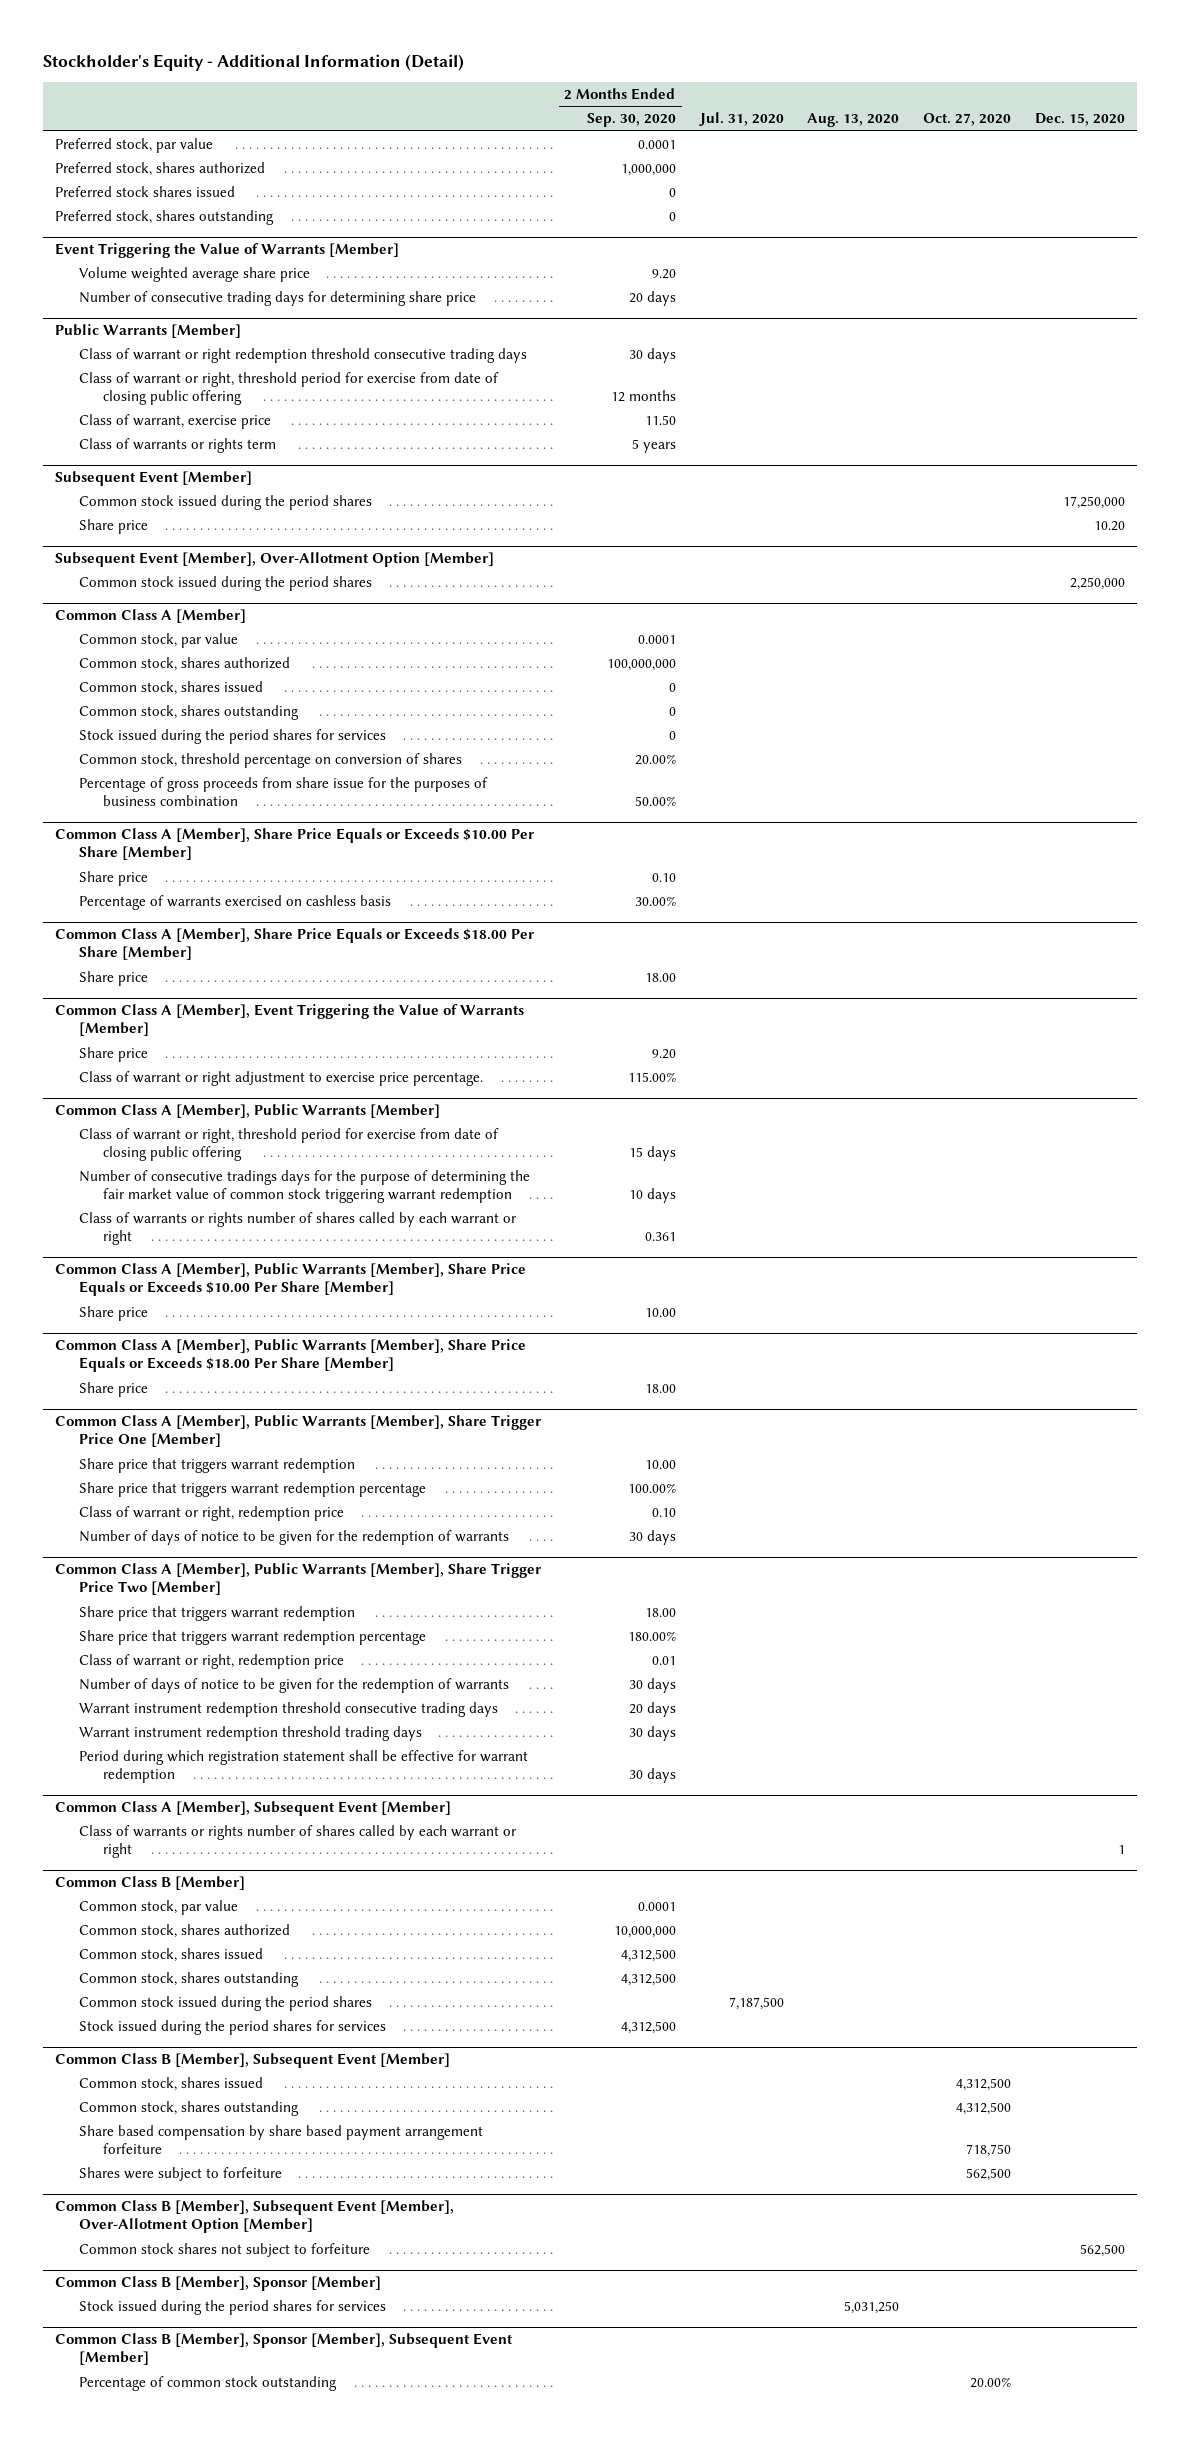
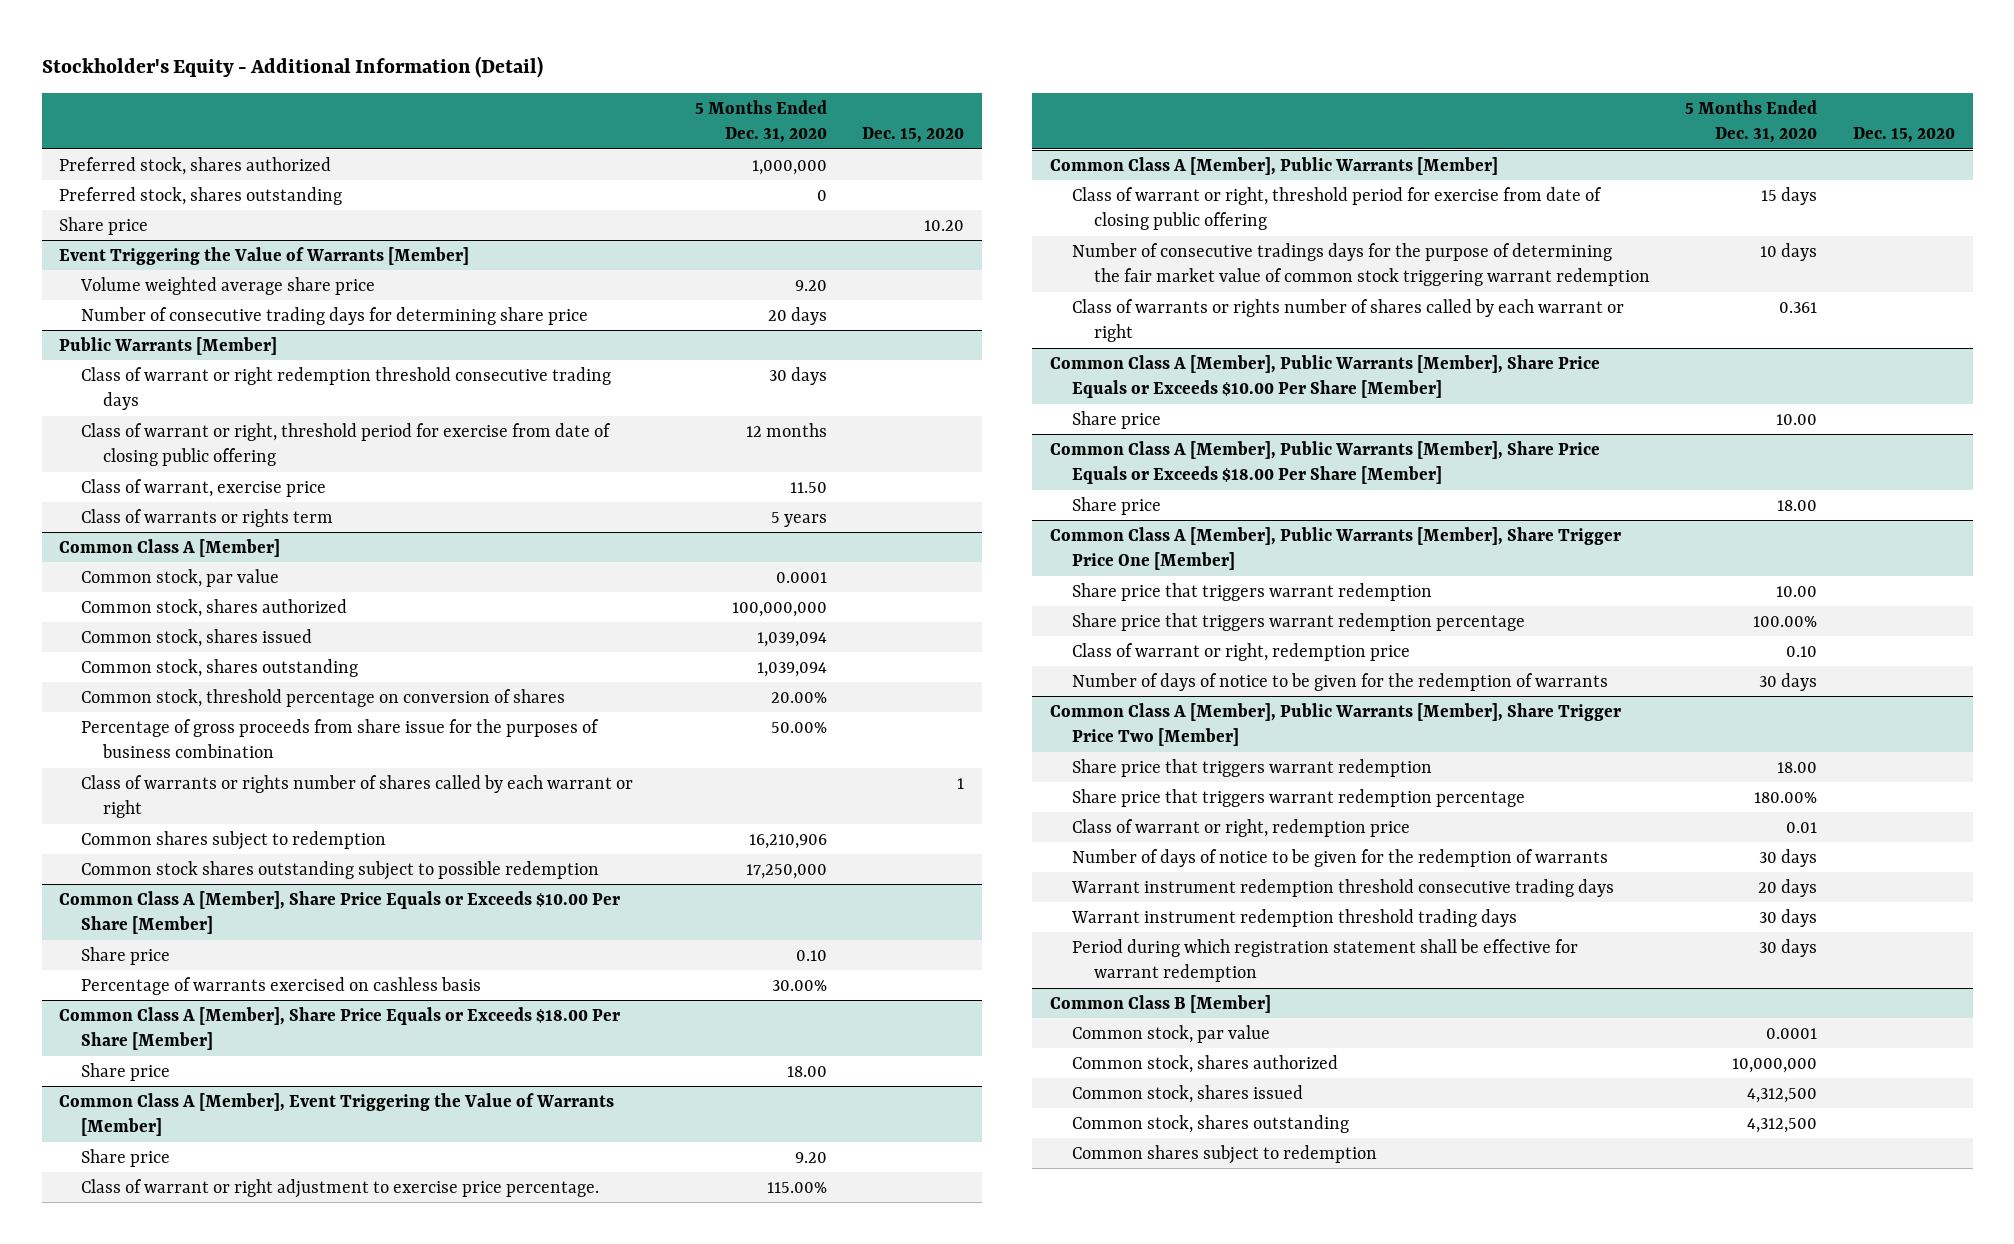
- | 2 Months Ended Sep. 30, 2020 | Jul. 31, 2020 | Aug. 13, 2020 | Oct. 27, 2020 | Dec. 15, 2020
+ | 5 Months Ended Dec. 31, 2020 | Dec. 15, 2020
- Preferred stock, par value | 0.0001 | | | |
- Preferred stock shares issued | 0 | | | |
+ Share price | | 10.20
- Subsequent Event [Member]
- Common stock issued during the period shares | | | | | 17,250,000
- Share price | | | | | 10.20
- Subsequent Event [Member], Over-Allotment Option [Member]
- Common stock issued during the period shares | | | | | 2,250,000
@ Common Class A [Member]
- Stock issued during the period shares for services | 0 | | | |
+ Class of warrants or rights number of shares called by each warrant or right | | 1
+ Common shares subject to redemption | 16,210,906 |
+ Common stock shares outstanding subject to possible redemption | 17,250,000 |
- Common Class A [Member], Subsequent Event [Member]
- Class of warrants or rights number of shares called by each warrant or right | | | | | 1
@ Common Class B [Member]
- Common stock issued during the period shares | | 7,187,500 | | |
- Stock issued during the period shares for services | 4,312,500 | | | |
- Common Class B [Member], Subsequent Event [Member]
- Common stock, shares issued | | | | 4,312,500 |
- Common stock, shares outstanding | | | | 4,312,500 |
- Share based compensation by share based payment arrangement forfeiture | | | | 718,750 |
- Shares were subject to forfeiture | | | | 562,500 |
- Common Class B [Member], Subsequent Event [Member], Over-Allotment Option [Member]
- Common stock shares not subject to forfeiture | | | | | 562,500
- Common Class B [Member], Sponsor [Member]
- Stock issued during the period shares for services | | | 5,031,250 | |
- Common Class B [Member], Sponsor [Member], Subsequent Event [Member]
- Percentage of common stock outstanding | | | | 20.00% |
@ Common Class B [Member]
+ Common shares subject to redemption

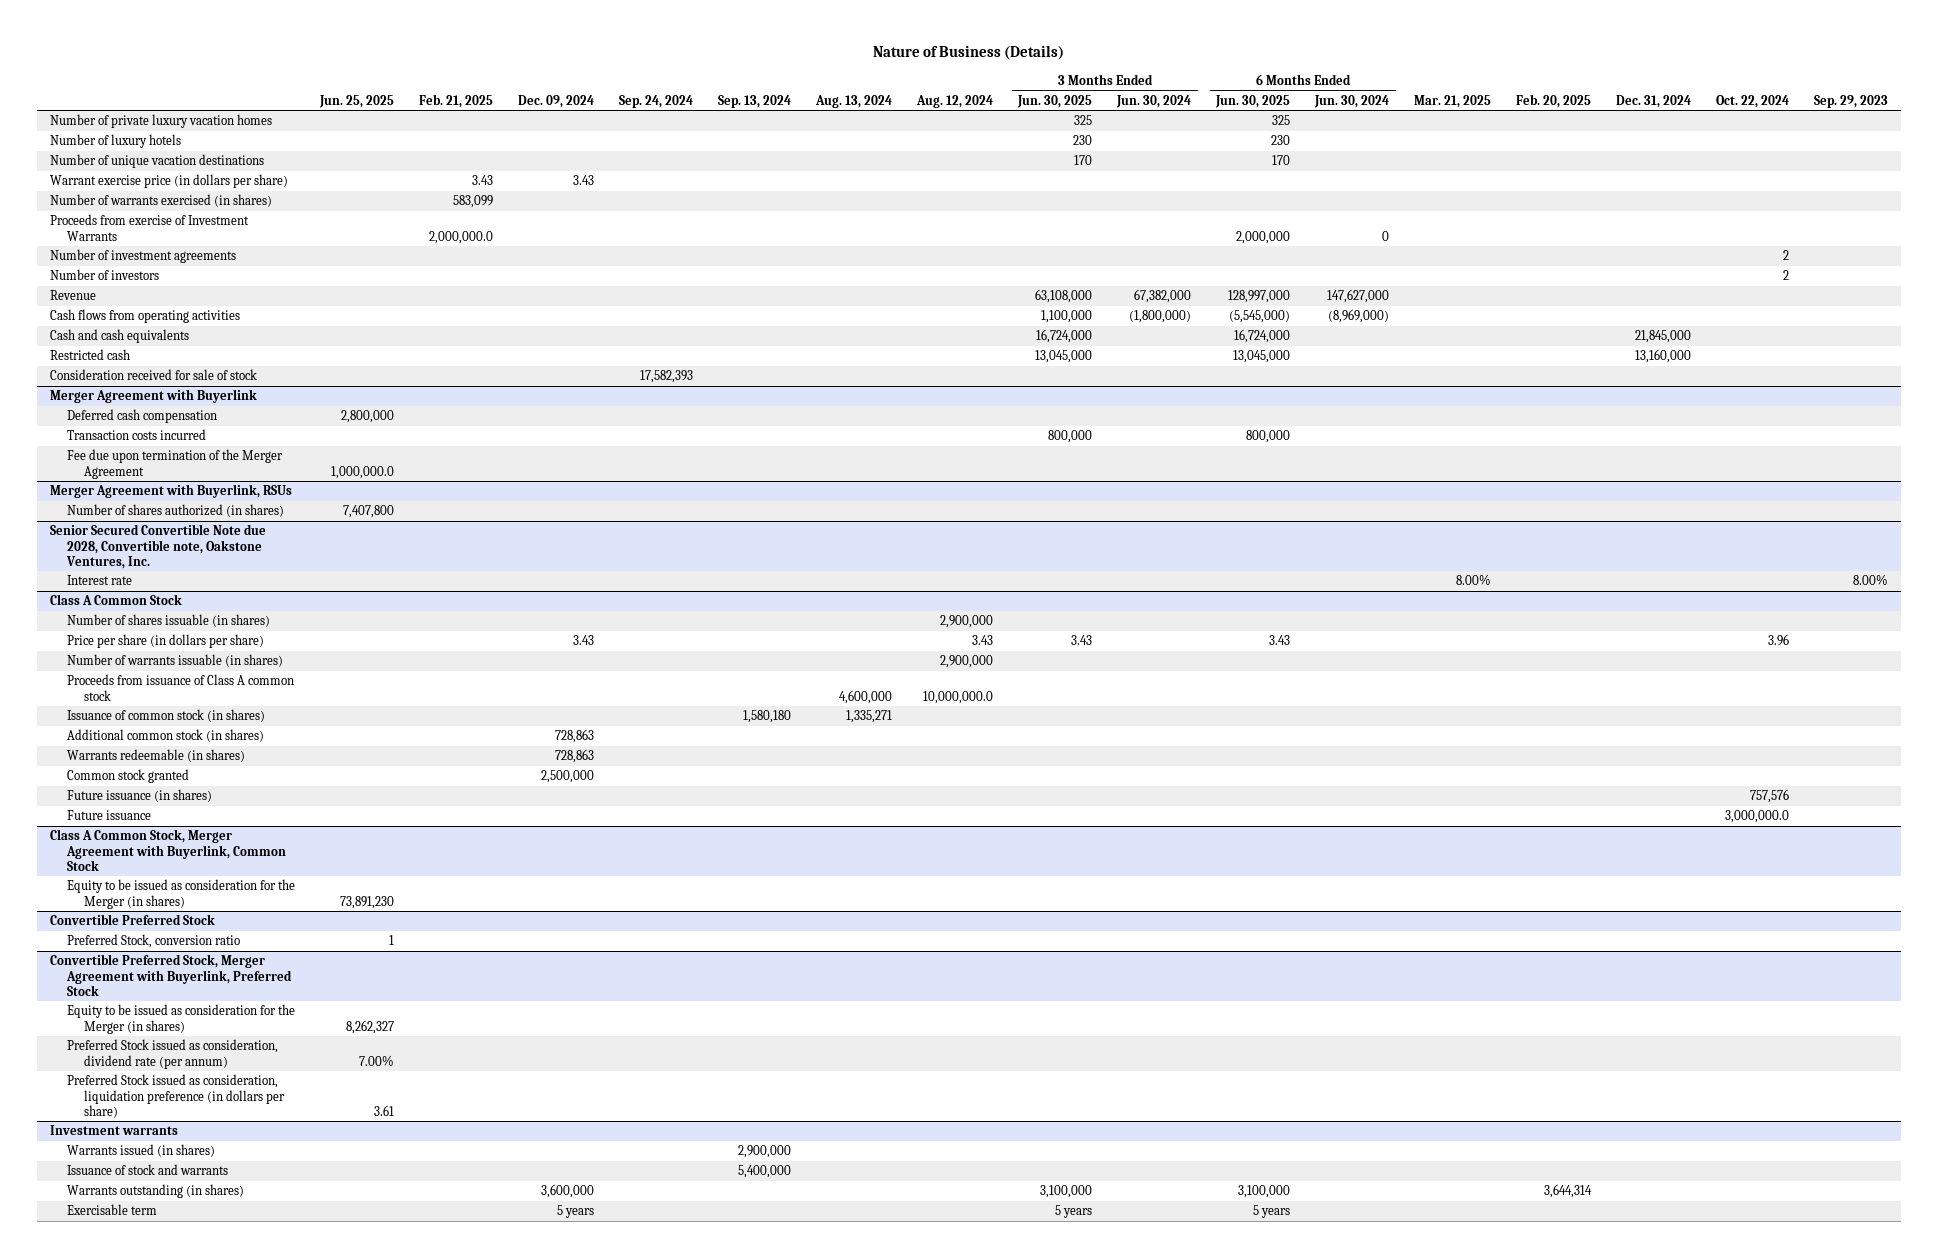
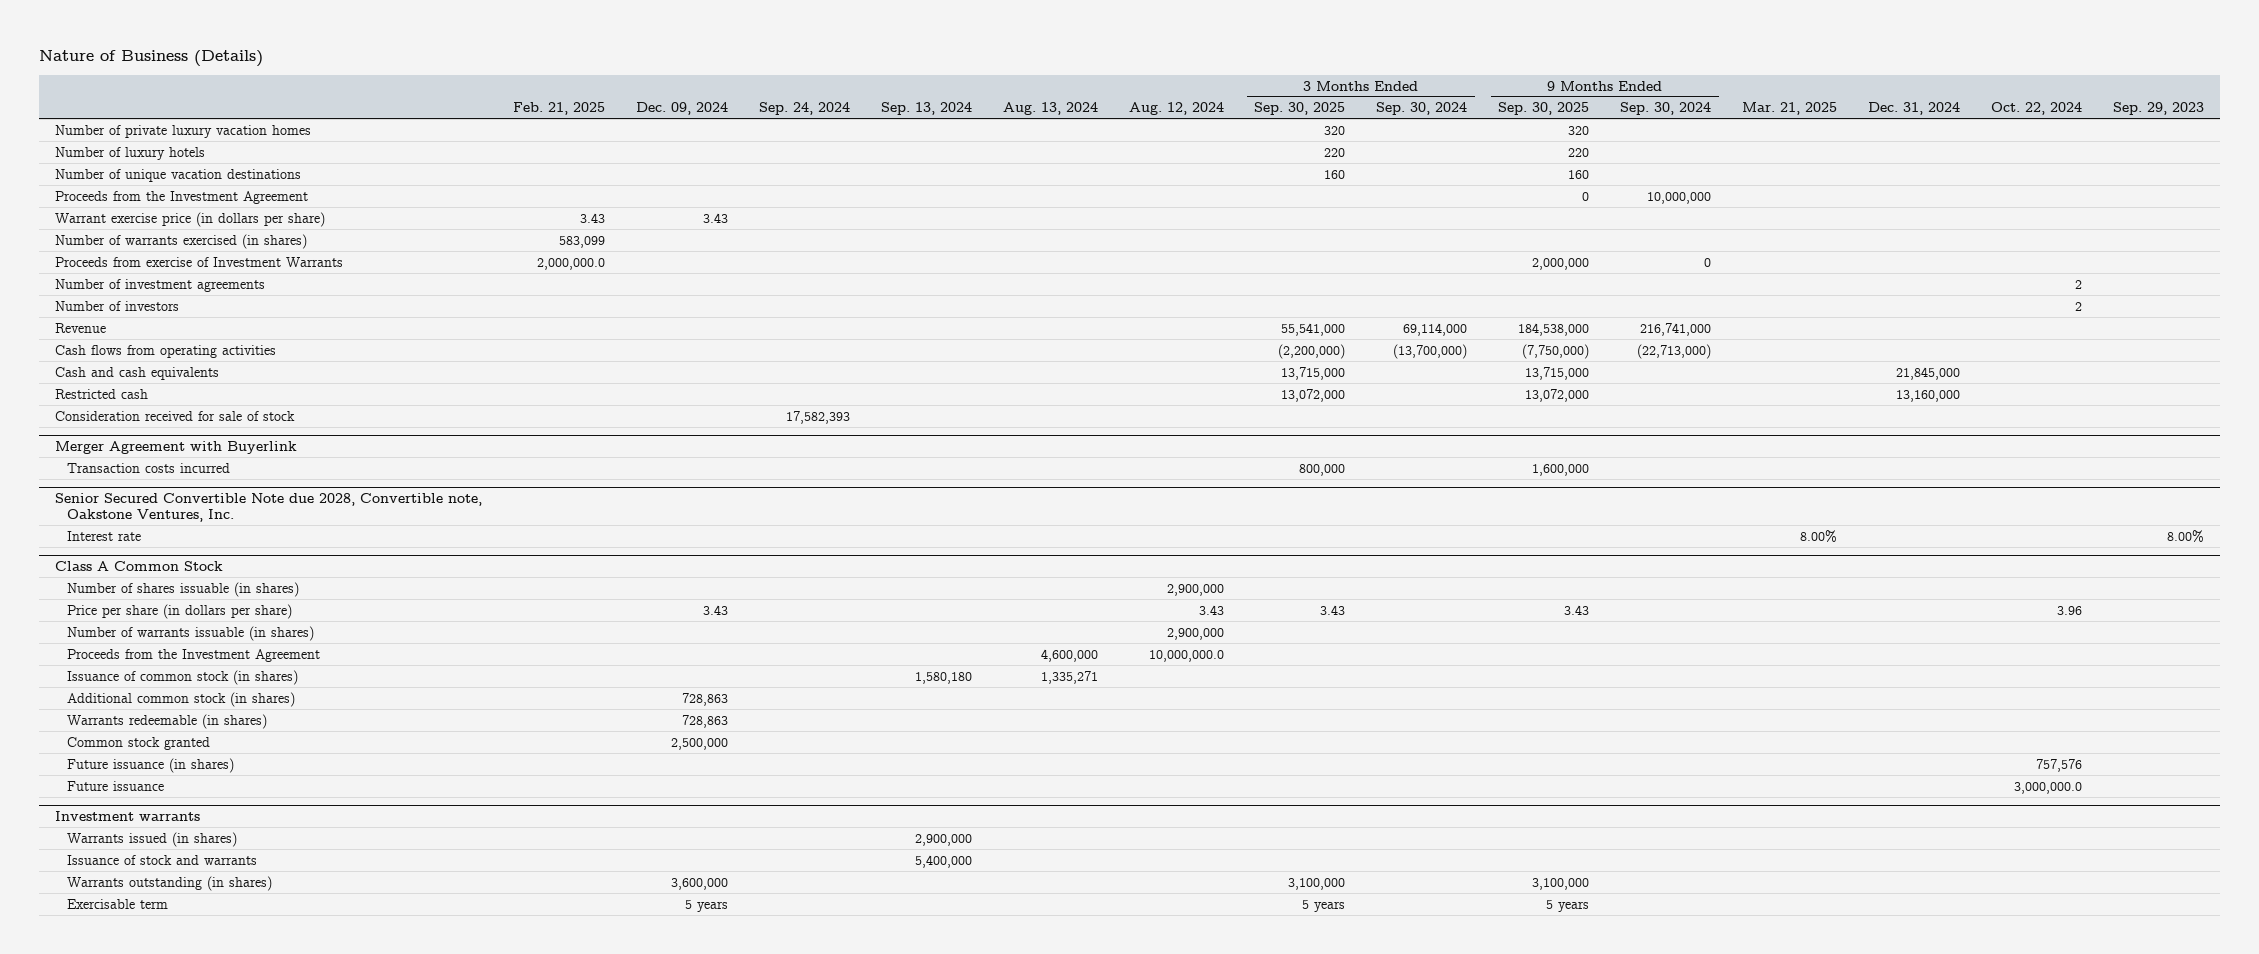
- | Jun. 25, 2025 | Feb. 21, 2025 | Dec. 09, 2024 | Sep. 24, 2024 | Sep. 13, 2024 | Aug. 13, 2024 | Aug. 12, 2024 | 3 Months Ended Jun. 30, 2025 | 3 Months Ended Jun. 30, 2024 | 6 Months Ended Jun. 30, 2025 | 6 Months Ended Jun. 30, 2024 | Mar. 21, 2025 | Feb. 20, 2025 | Dec. 31, 2024 | Oct. 22, 2024 | Sep. 29, 2023
+ | Feb. 21, 2025 | Dec. 09, 2024 | Sep. 24, 2024 | Sep. 13, 2024 | Aug. 13, 2024 | Aug. 12, 2024 | 3 Months Ended Sep. 30, 2025 | 3 Months Ended Sep. 30, 2024 | 9 Months Ended Sep. 30, 2025 | 9 Months Ended Sep. 30, 2024 | Mar. 21, 2025 | Dec. 31, 2024 | Oct. 22, 2024 | Sep. 29, 2023
+ Proceeds from the Investment Agreement | | | | | | | | | 0 | 10,000,000 | | | |
@ Merger Agreement with Buyerlink
- Deferred cash compensation | 2,800,000 | | | | | | | | | | | | | | |
- Fee due upon termination of the Merger Agreement | 1,000,000.0 | | | | | | | | | | | | | | |
- Merger Agreement with Buyerlink, RSUs
- Number of shares authorized (in shares) | 7,407,800 | | | | | | | | | | | | | | |
@ Class A Common Stock
- Proceeds from issuance of Class A common stock | | | | | | 4,600,000 | 10,000,000.0 | | | | | | | | |
+ Proceeds from the Investment Agreement | | | | | 4,600,000 | 10,000,000.0 | | | | | | | |
- Class A Common Stock, Merger Agreement with Buyerlink, Common Stock
- Equity to be issued as consideration for the Merger (in shares) | 73,891,230 | | | | | | | | | | | | | | |
- Convertible Preferred Stock
- Preferred Stock, conversion ratio | 1 | | | | | | | | | | | | | | |
- Convertible Preferred Stock, Merger Agreement with Buyerlink, Preferred Stock
- Equity to be issued as consideration for the Merger (in shares) | 8,262,327 | | | | | | | | | | | | | | |
- Preferred Stock issued as consideration, dividend rate (per annum) | 7.00% | | | | | | | | | | | | | | |
- Preferred Stock issued as consideration, liquidation preference (in dollars per share) | 3.61 | | | | | | | | | | | | | | |

